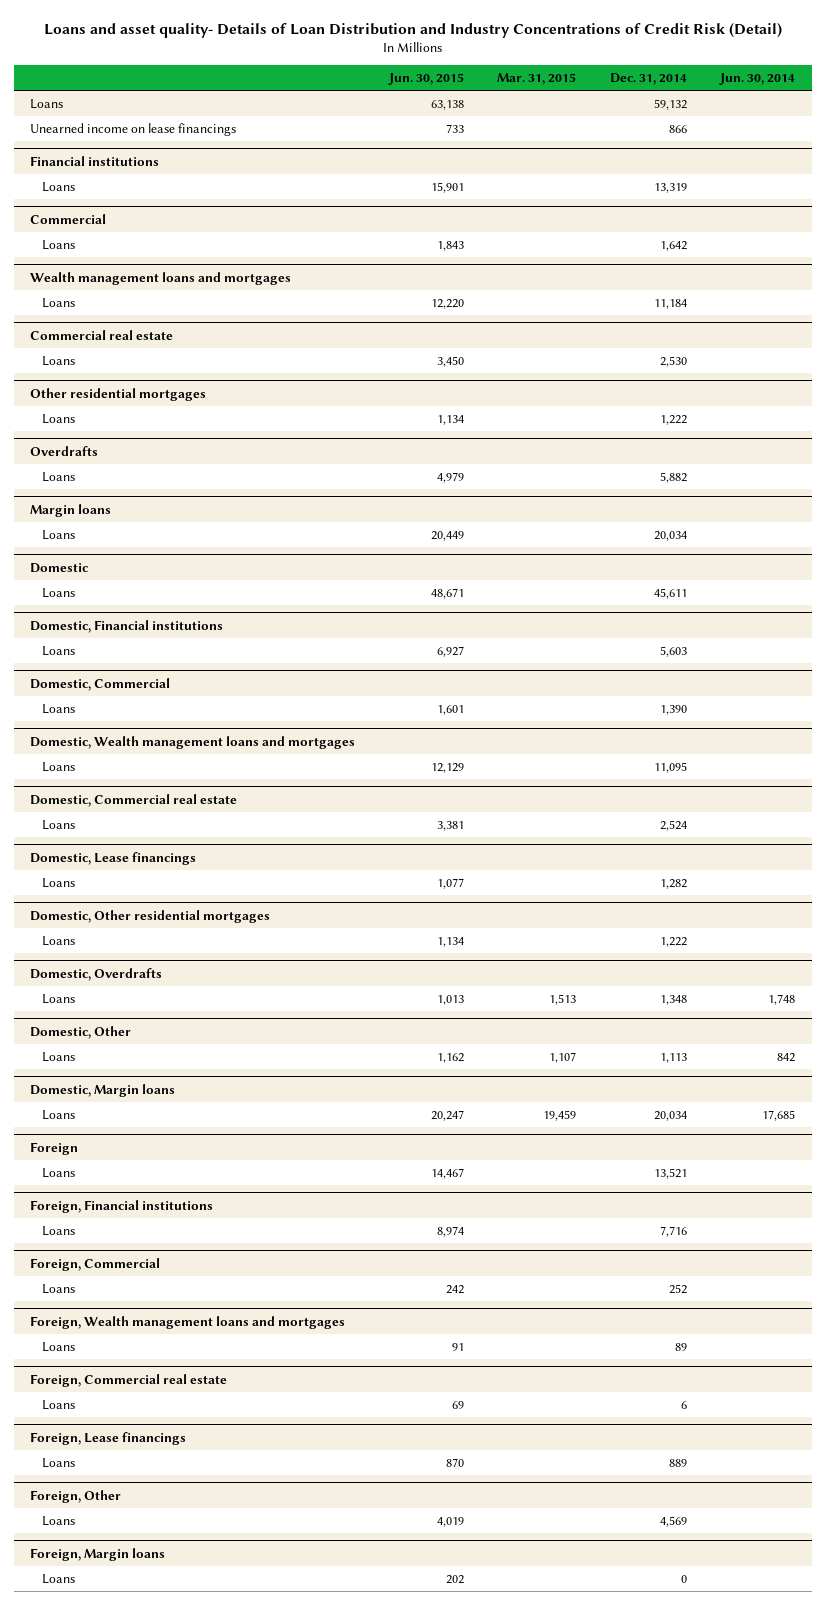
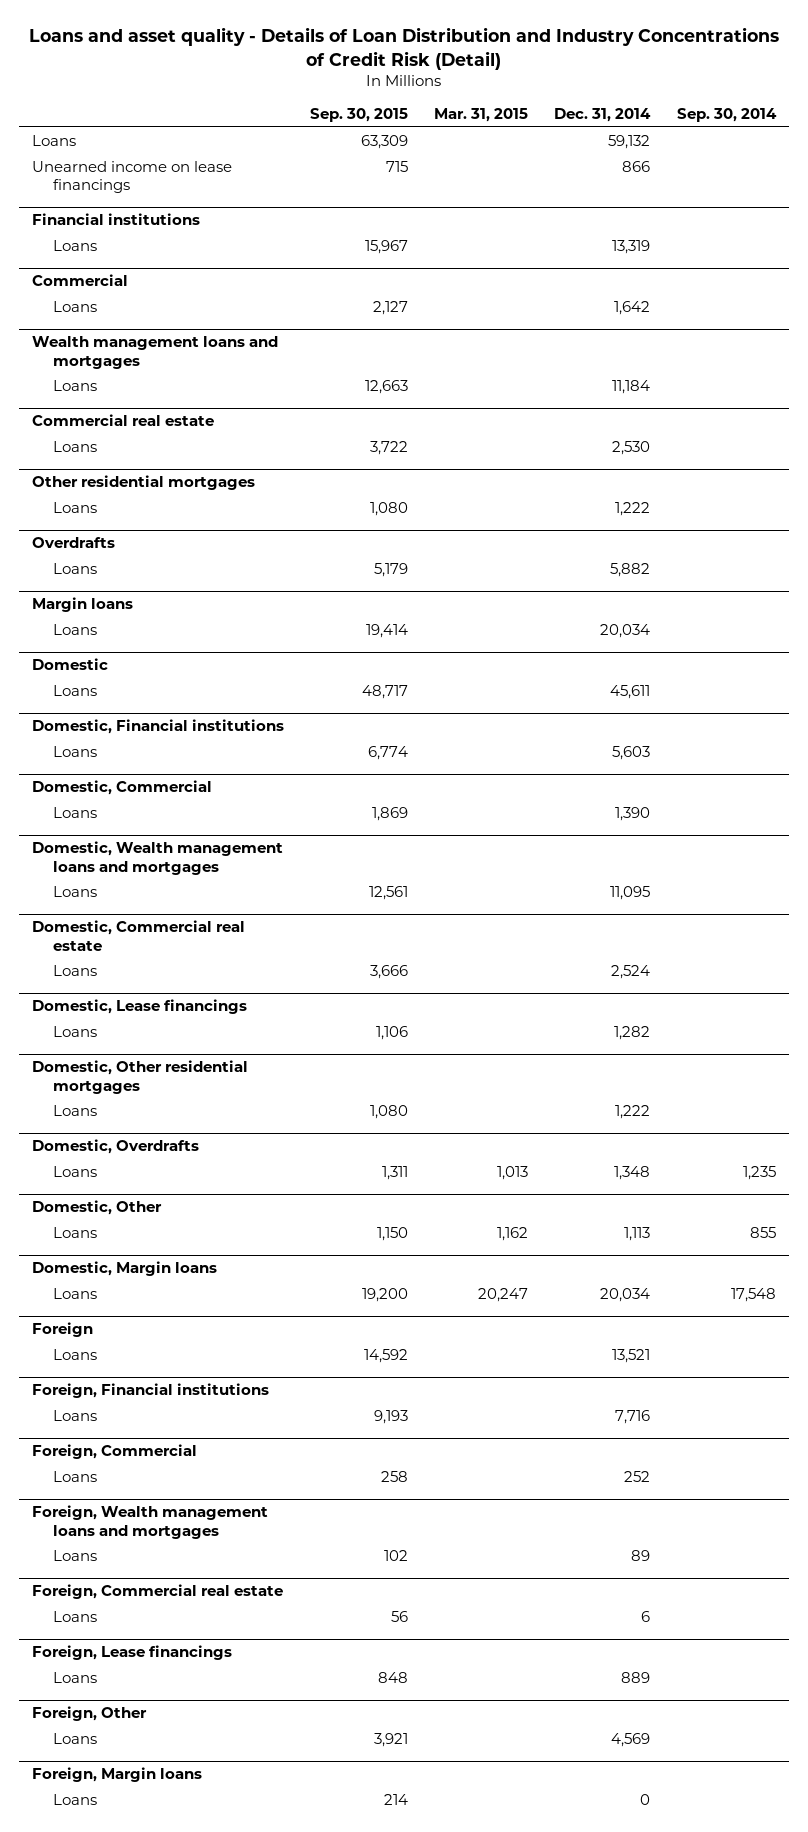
- Loans and asset quality- Details of Loan Distribution and Industry Concentrations of Credit Risk (Detail)
+ Loans and asset quality - Details of Loan Distribution and Industry Concentrations of Credit Risk (Detail)
- | Jun. 30, 2015 | Mar. 31, 2015 | Dec. 31, 2014 | Jun. 30, 2014
+ | Sep. 30, 2015 | Mar. 31, 2015 | Dec. 31, 2014 | Sep. 30, 2014
@ Domestic, Overdrafts
- Loans | 1,013 | 1,513 | 1,348 | 1,748
+ Loans | 1,311 | 1,013 | 1,348 | 1,235
@ Domestic, Other
- Loans | 1,162 | 1,107 | 1,113 | 842
+ Loans | 1,150 | 1,162 | 1,113 | 855
@ Domestic, Margin loans
- Loans | 20,247 | 19,459 | 20,034 | 17,685
+ Loans | 19,200 | 20,247 | 20,034 | 17,548

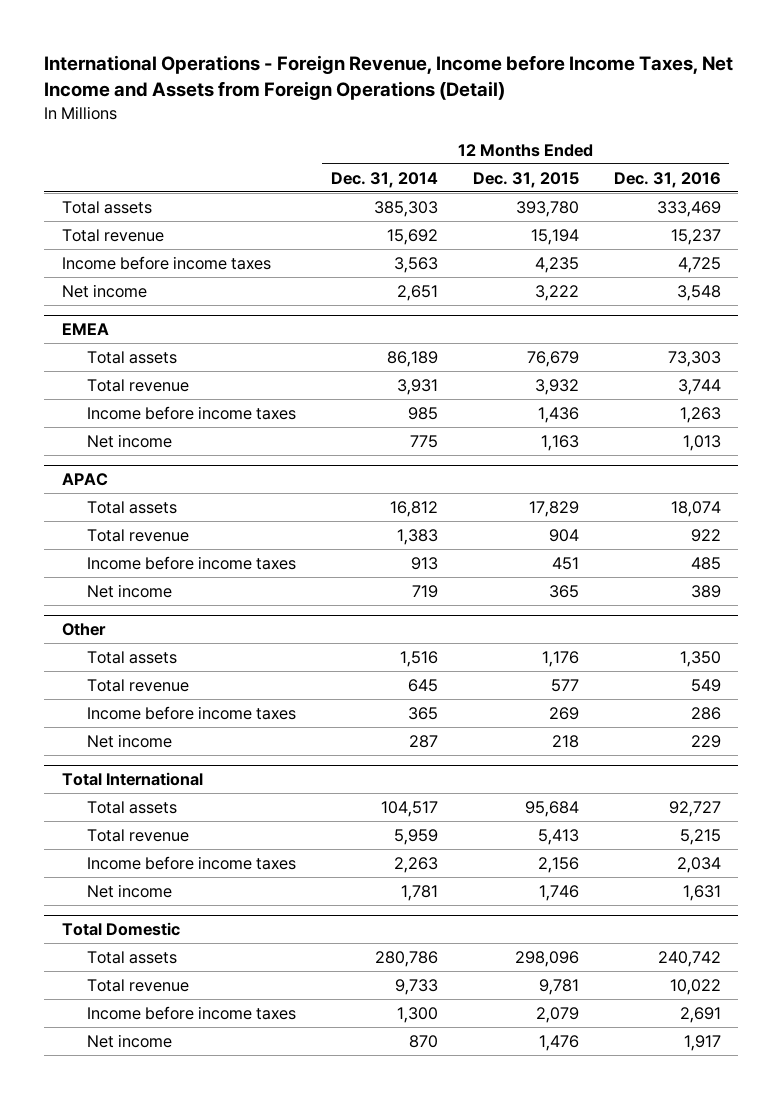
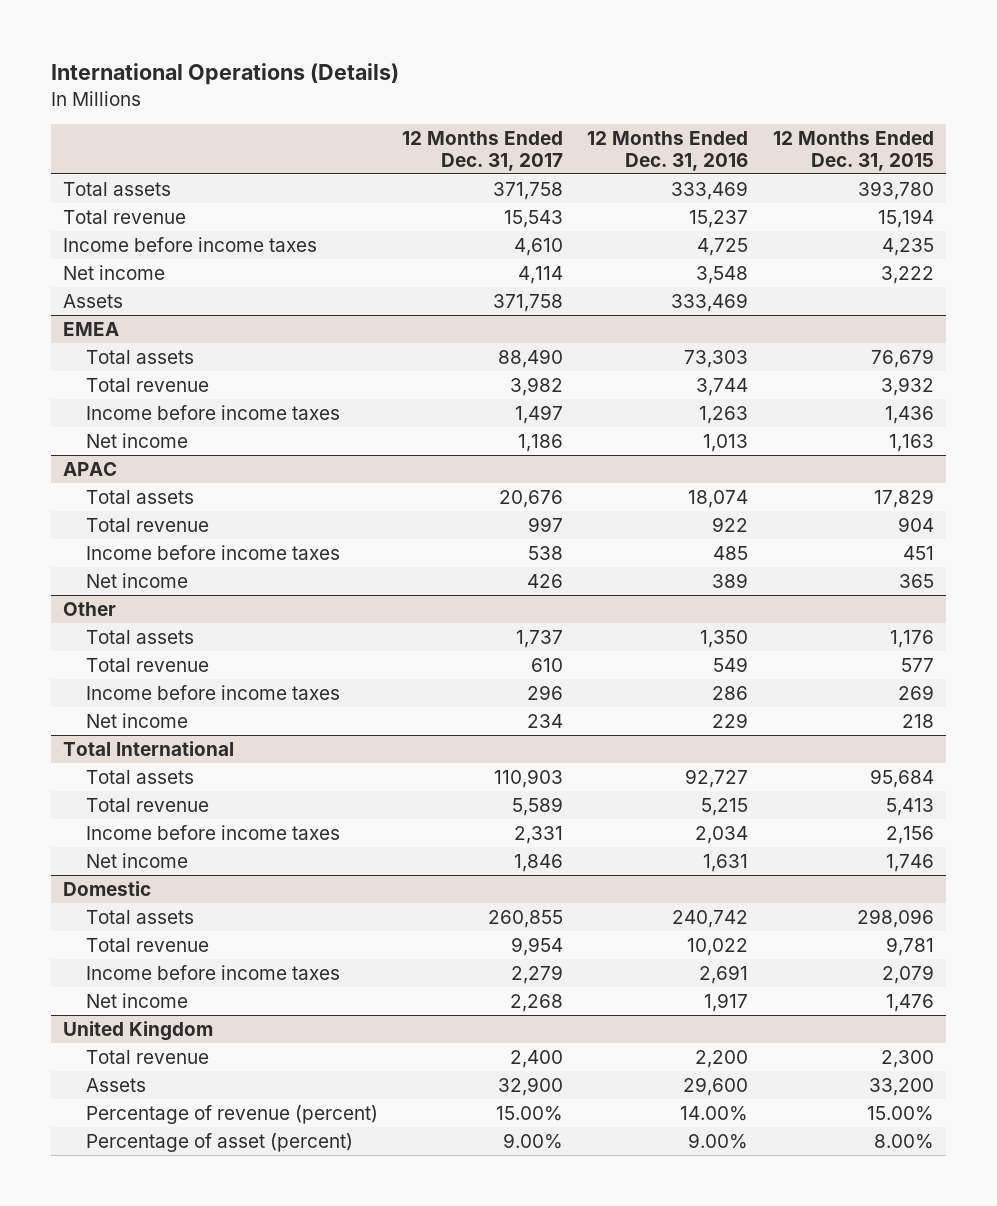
- International Operations - Foreign Revenue, Income before Income Taxes, Net Income and Assets from Foreign Operations (Detail)
+ International Operations (Details)
- | 12 Months Ended Dec. 31, 2014 | 12 Months Ended Dec. 31, 2015 | 12 Months Ended Dec. 31, 2016
+ | 12 Months Ended Dec. 31, 2017 | 12 Months Ended Dec. 31, 2016 | 12 Months Ended Dec. 31, 2015
+ Assets | 371,758 | 333,469 |
- Total Domestic
+ Domestic
+ United Kingdom
+ Total revenue | 2,400 | 2,200 | 2,300
+ Assets | 32,900 | 29,600 | 33,200
+ Percentage of revenue (percent) | 15.00% | 14.00% | 15.00%
+ Percentage of asset (percent) | 9.00% | 9.00% | 8.00%

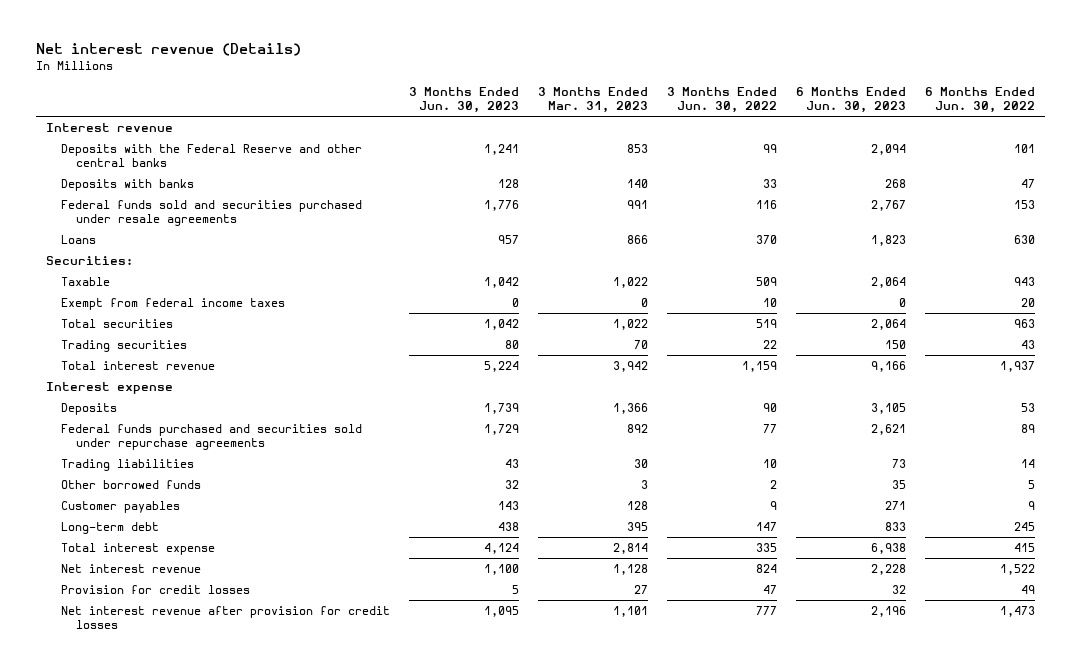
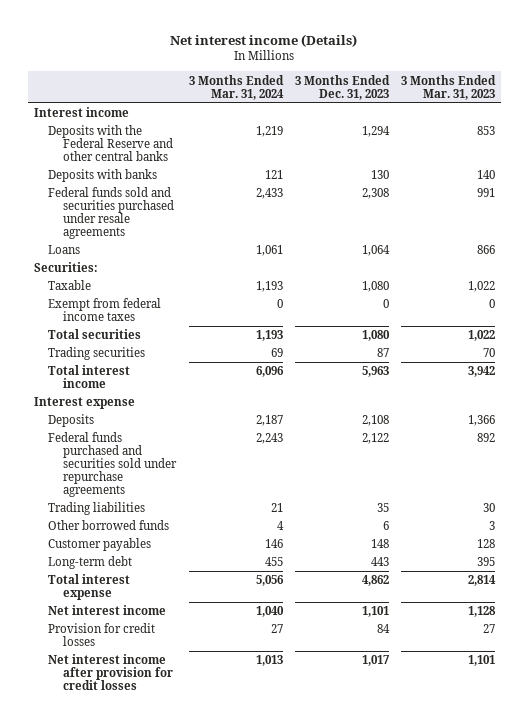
- Net interest revenue (Details)
+ Net interest income (Details)
- | 3 Months Ended Jun. 30, 2023 | 3 Months Ended Mar. 31, 2023 | 3 Months Ended Jun. 30, 2022 | 6 Months Ended Jun. 30, 2023 | 6 Months Ended Jun. 30, 2022
+ | 3 Months Ended Mar. 31, 2024 | 3 Months Ended Dec. 31, 2023 | 3 Months Ended Mar. 31, 2023
- Interest revenue
+ Interest income
- Total interest revenue | 5,224 | 3,942 | 1,159 | 9,166 | 1,937
+ Total interest income | 6,096 | 5,963 | 3,942
- Net interest revenue | 1,100 | 1,128 | 824 | 2,228 | 1,522
+ Net interest income | 1,040 | 1,101 | 1,128
- Net interest revenue after provision for credit losses | 1,095 | 1,101 | 777 | 2,196 | 1,473
+ Net interest income after provision for credit losses | 1,013 | 1,017 | 1,101

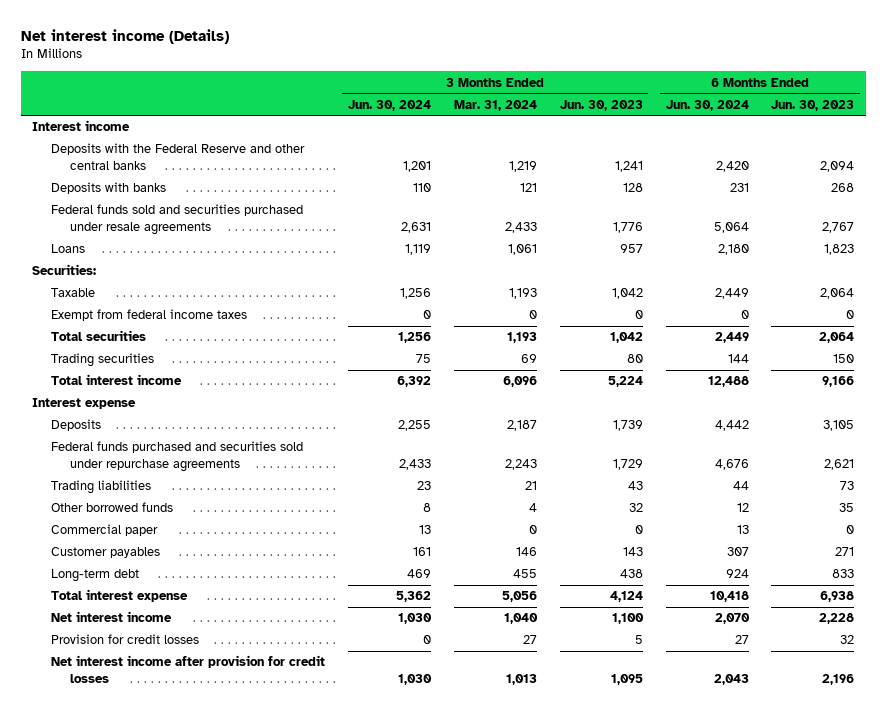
- | 3 Months Ended Mar. 31, 2024 | 3 Months Ended Dec. 31, 2023 | 3 Months Ended Mar. 31, 2023
+ | 3 Months Ended Jun. 30, 2024 | 3 Months Ended Mar. 31, 2024 | 3 Months Ended Jun. 30, 2023 | 6 Months Ended Jun. 30, 2024 | 6 Months Ended Jun. 30, 2023
+ Commercial paper | 13 | 0 | 0 | 13 | 0

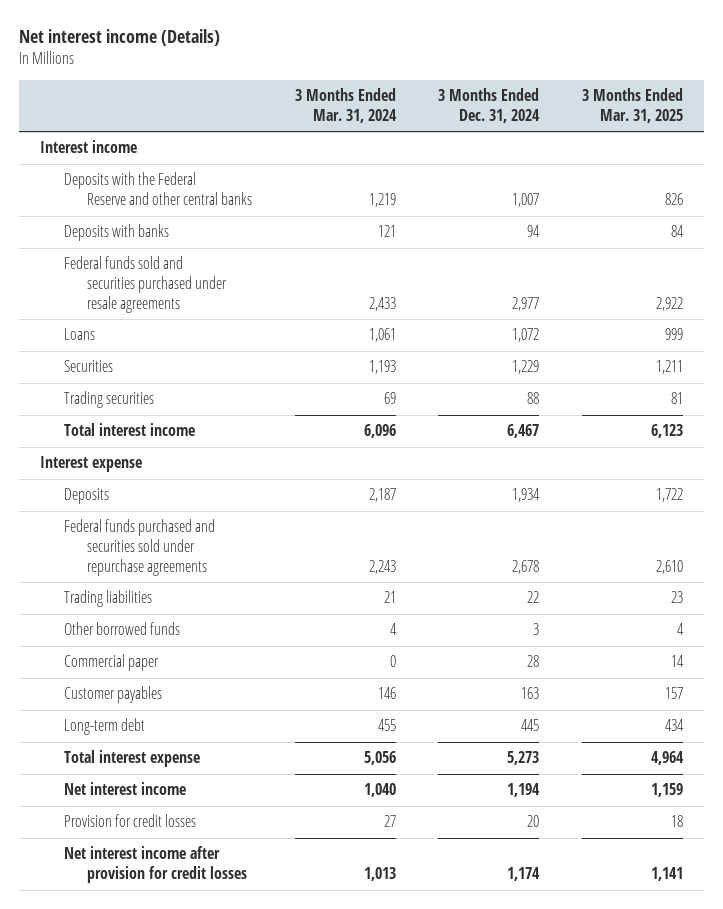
- | 3 Months Ended Jun. 30, 2024 | 3 Months Ended Mar. 31, 2024 | 3 Months Ended Jun. 30, 2023 | 6 Months Ended Jun. 30, 2024 | 6 Months Ended Jun. 30, 2023
+ | 3 Months Ended Mar. 31, 2024 | 3 Months Ended Dec. 31, 2024 | 3 Months Ended Mar. 31, 2025
- Securities:
- Taxable | 1,256 | 1,193 | 1,042 | 2,449 | 2,064
- Exempt from federal income taxes | 0 | 0 | 0 | 0 | 0
- Total securities | 1,256 | 1,193 | 1,042 | 2,449 | 2,064
+ Securities | 1,193 | 1,229 | 1,211

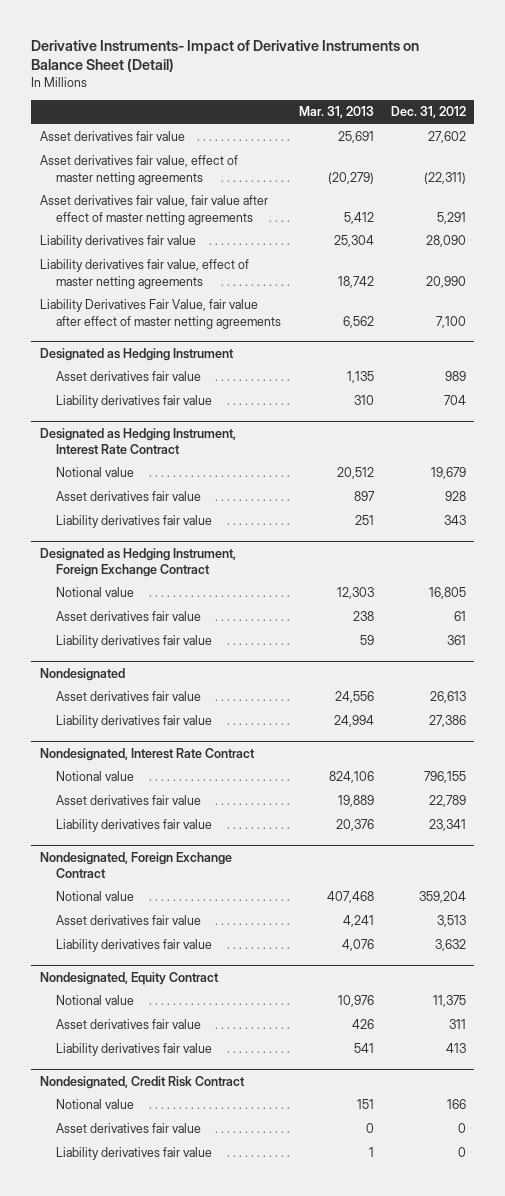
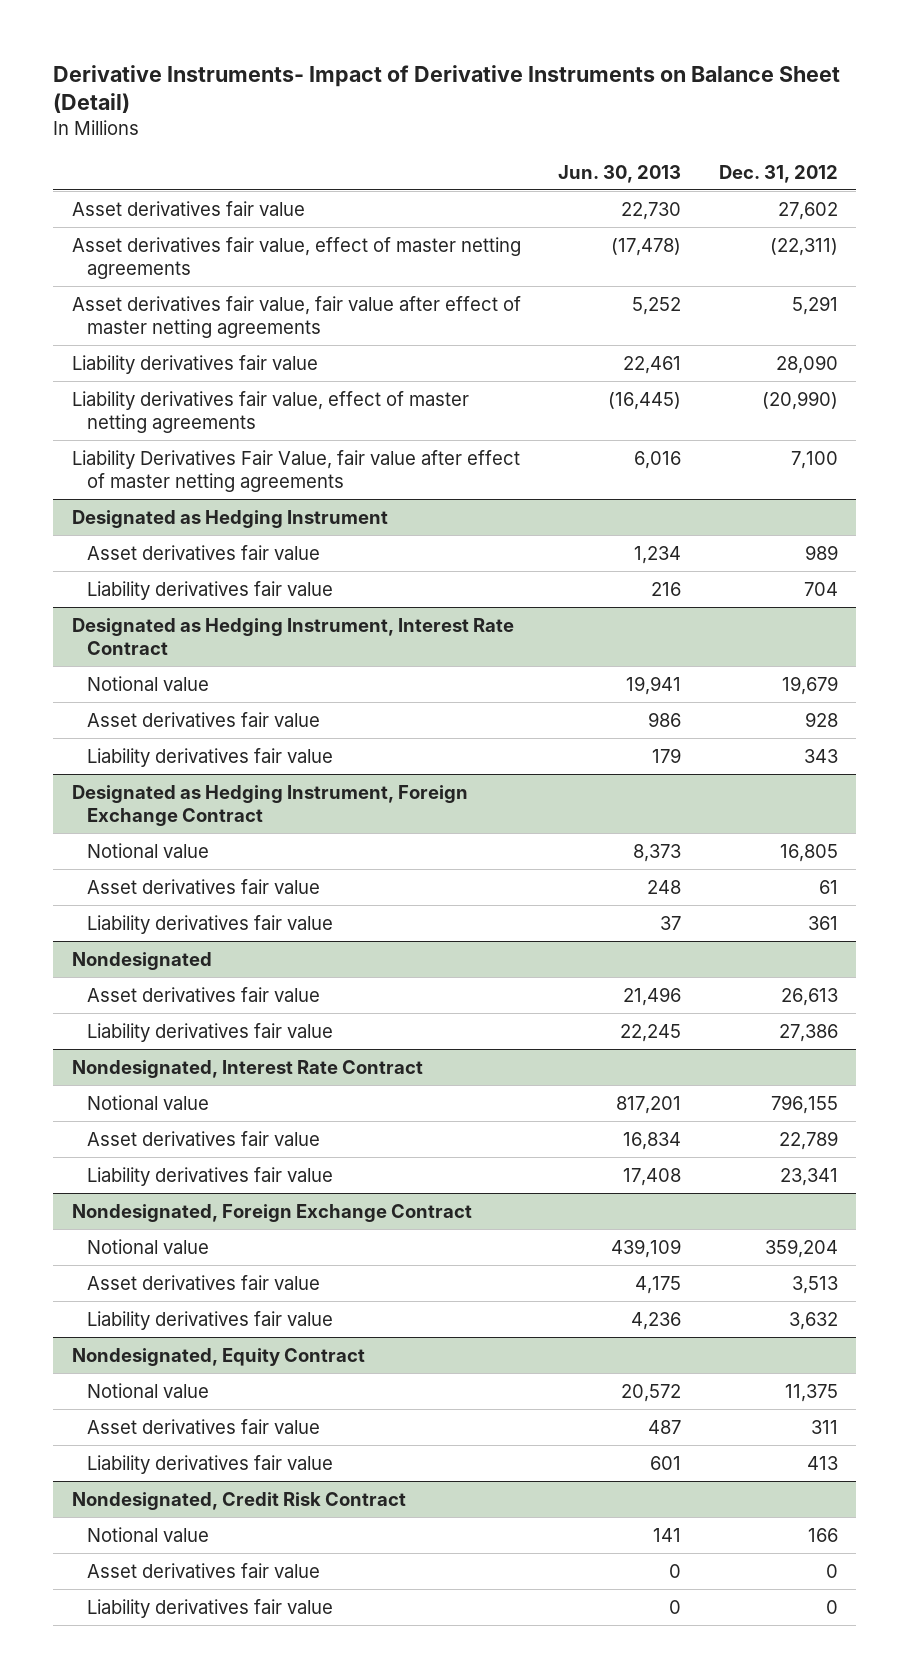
- | Mar. 31, 2013 | Dec. 31, 2012
+ | Jun. 30, 2013 | Dec. 31, 2012
- Liability derivatives fair value, effect of master netting agreements | 18,742 | 20,990
+ Liability derivatives fair value, effect of master netting agreements | (16,445) | (20,990)

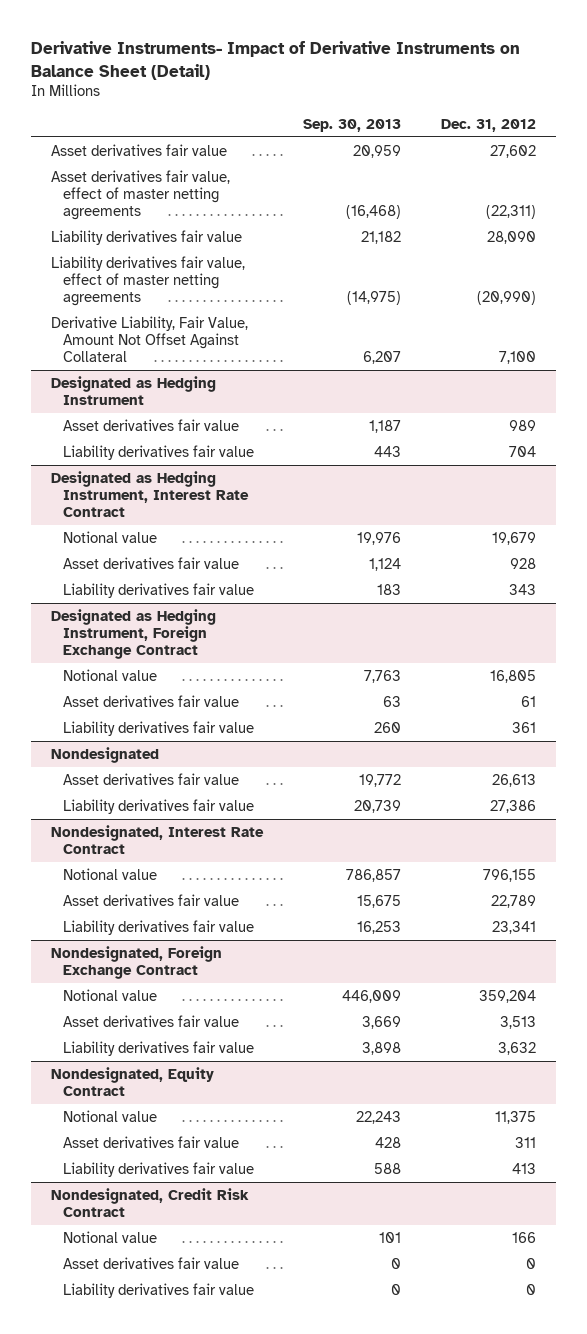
- | Jun. 30, 2013 | Dec. 31, 2012
+ | Sep. 30, 2013 | Dec. 31, 2012
- Asset derivatives fair value, fair value after effect of master netting agreements | 5,252 | 5,291
- Liability Derivatives Fair Value, fair value after effect of master netting agreements | 6,016 | 7,100
+ Derivative Liability, Fair Value, Amount Not Offset Against Collateral | 6,207 | 7,100

